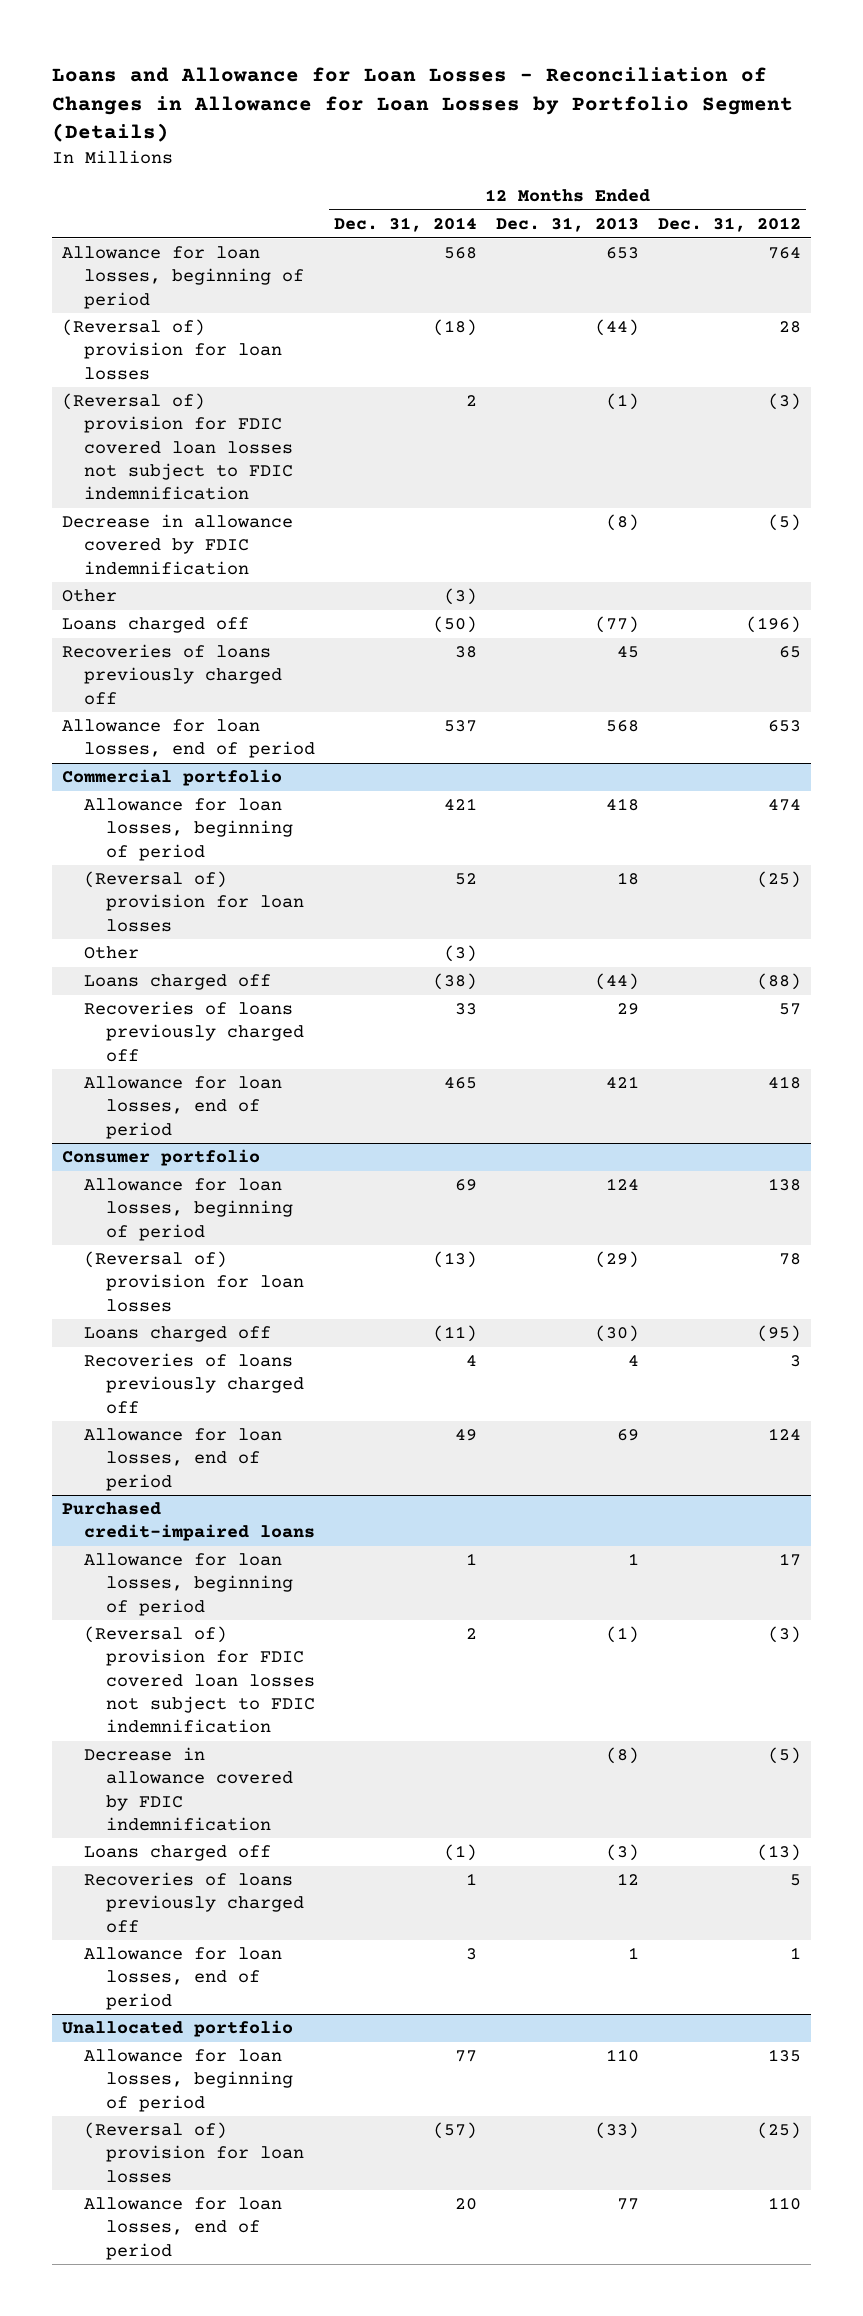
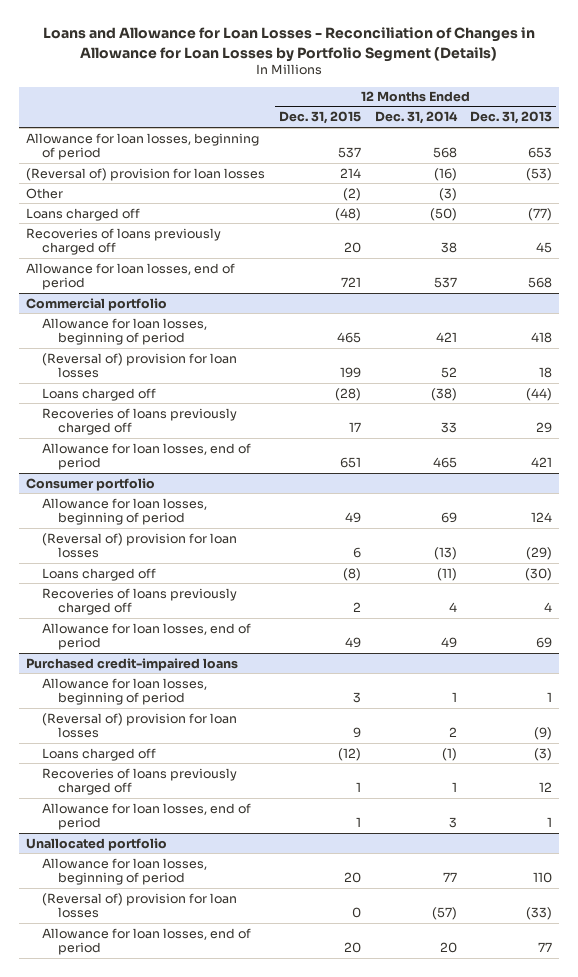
- | 12 Months Ended Dec. 31, 2014 | 12 Months Ended Dec. 31, 2013 | 12 Months Ended Dec. 31, 2012
+ | 12 Months Ended Dec. 31, 2015 | 12 Months Ended Dec. 31, 2014 | 12 Months Ended Dec. 31, 2013
- (Reversal of) provision for loan losses | (18) | (44) | 28
- (Reversal of) provision for FDIC covered loan losses not subject to FDIC indemnification | 2 | (1) | (3)
- Decrease in allowance covered by FDIC indemnification | | (8) | (5)
+ (Reversal of) provision for loan losses | 214 | (16) | (53)
@ Commercial portfolio
- Other | (3) | |
@ Purchased credit-impaired loans
- (Reversal of) provision for FDIC covered loan losses not subject to FDIC indemnification | 2 | (1) | (3)
- Decrease in allowance covered by FDIC indemnification | | (8) | (5)
+ (Reversal of) provision for loan losses | 9 | 2 | (9)

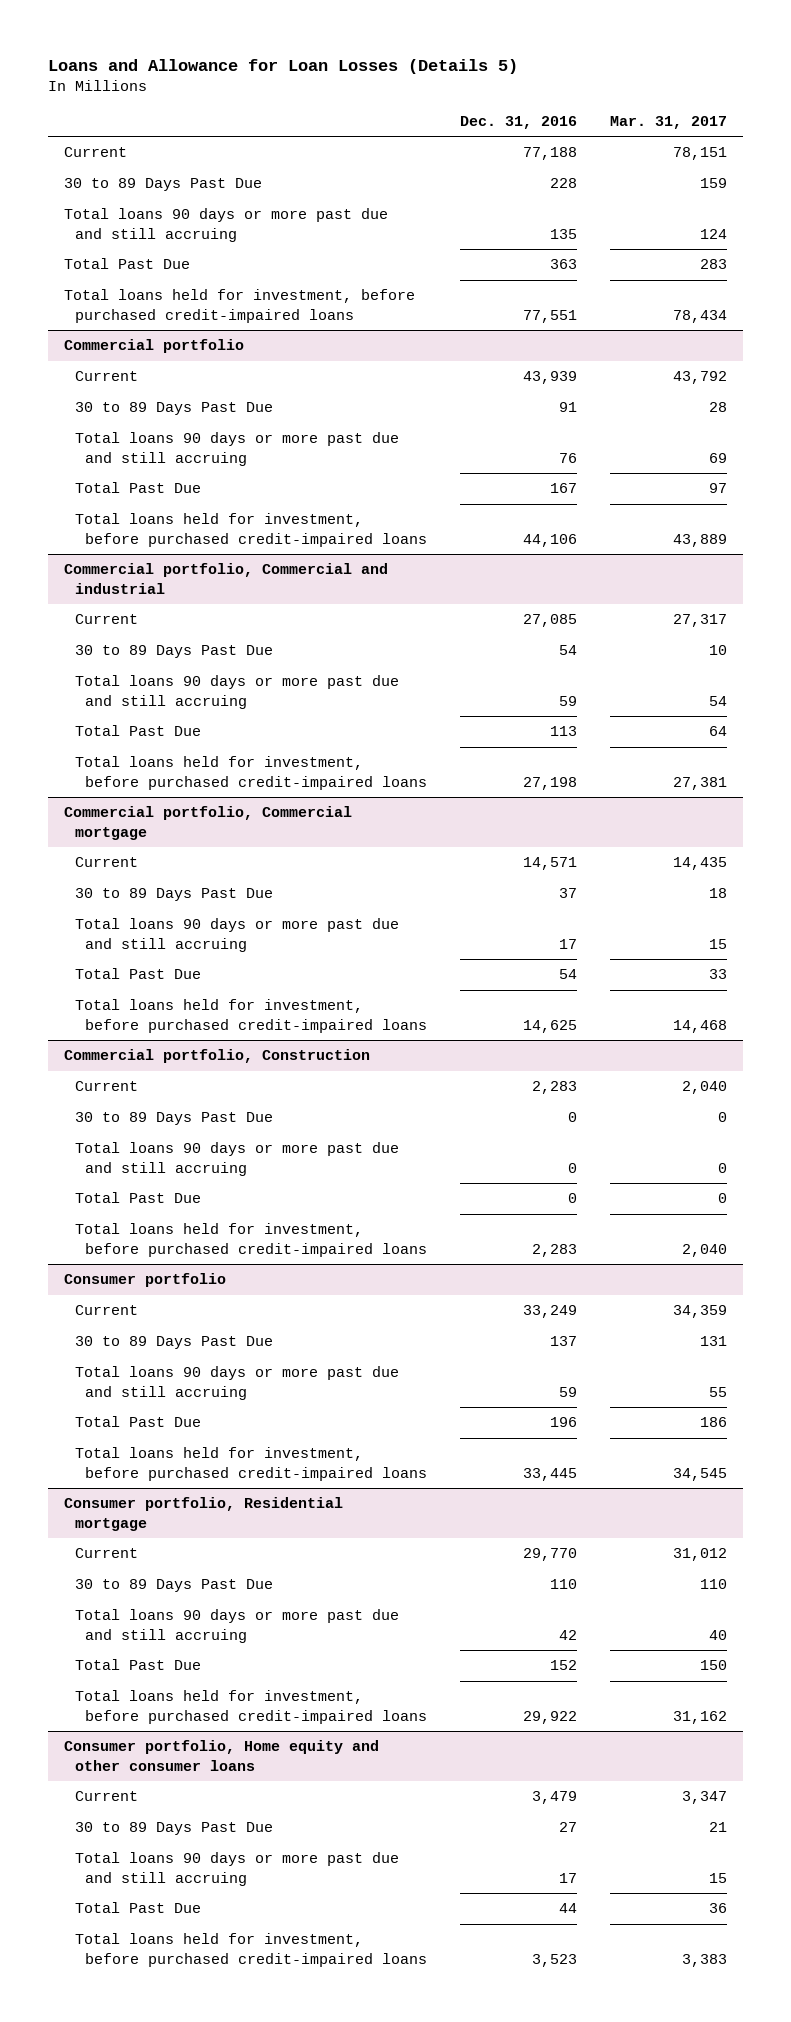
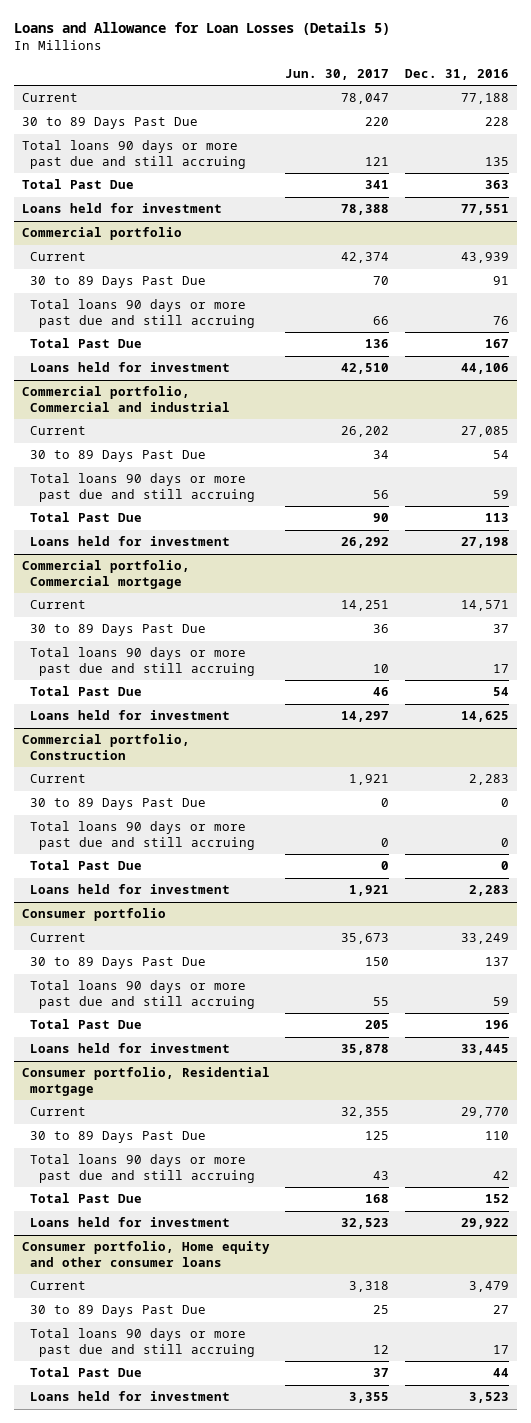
- | Dec. 31, 2016 | Mar. 31, 2017
+ | Jun. 30, 2017 | Dec. 31, 2016
- Total loans held for investment, before purchased credit-impaired loans | 77,551 | 78,434
+ Loans held for investment | 78,388 | 77,551
@ Commercial portfolio
- Total loans held for investment, before purchased credit-impaired loans | 44,106 | 43,889
+ Loans held for investment | 42,510 | 44,106
@ Commercial portfolio, Commercial and industrial
- Total loans held for investment, before purchased credit-impaired loans | 27,198 | 27,381
+ Loans held for investment | 26,292 | 27,198
@ Commercial portfolio, Commercial mortgage
- Total loans held for investment, before purchased credit-impaired loans | 14,625 | 14,468
+ Loans held for investment | 14,297 | 14,625
@ Commercial portfolio, Construction
- Total loans held for investment, before purchased credit-impaired loans | 2,283 | 2,040
+ Loans held for investment | 1,921 | 2,283
@ Consumer portfolio
- Total loans held for investment, before purchased credit-impaired loans | 33,445 | 34,545
+ Loans held for investment | 35,878 | 33,445
@ Consumer portfolio, Residential mortgage
- Total loans held for investment, before purchased credit-impaired loans | 29,922 | 31,162
+ Loans held for investment | 32,523 | 29,922
@ Consumer portfolio, Home equity and other consumer loans
- Total loans held for investment, before purchased credit-impaired loans | 3,523 | 3,383
+ Loans held for investment | 3,355 | 3,523

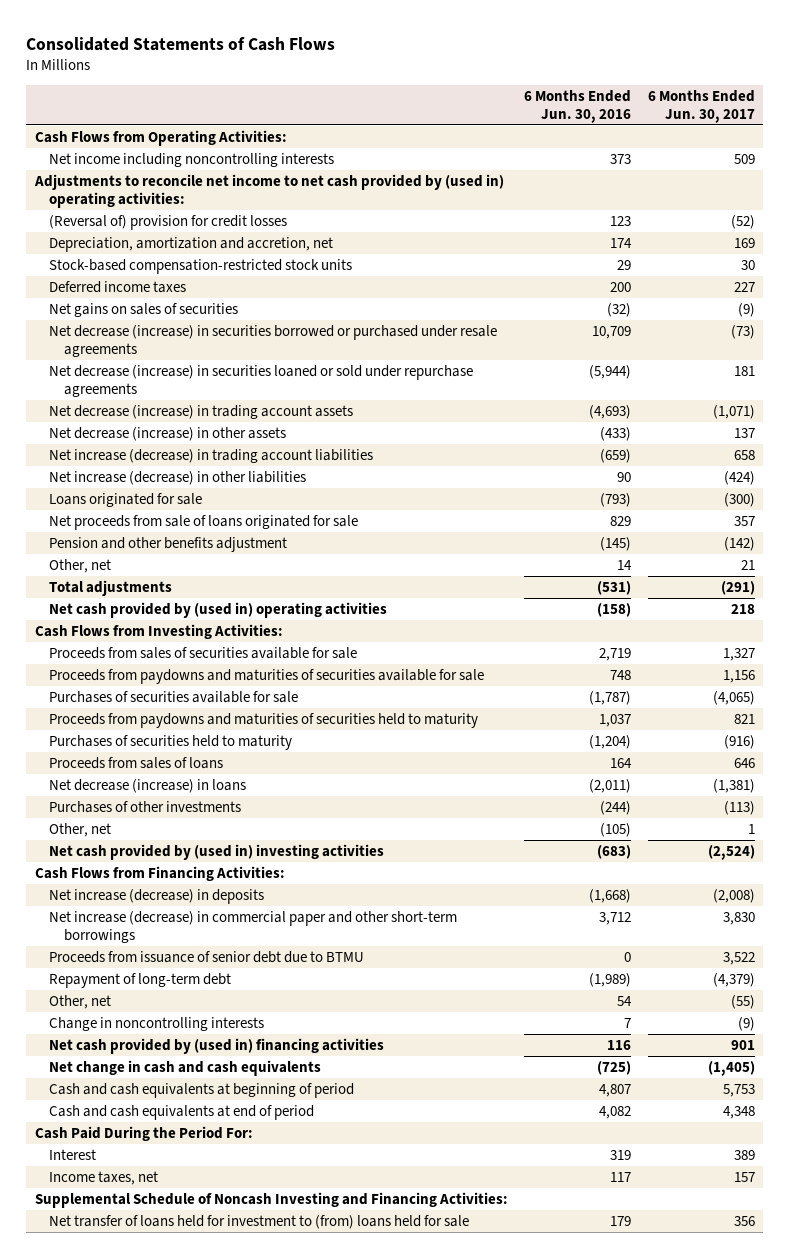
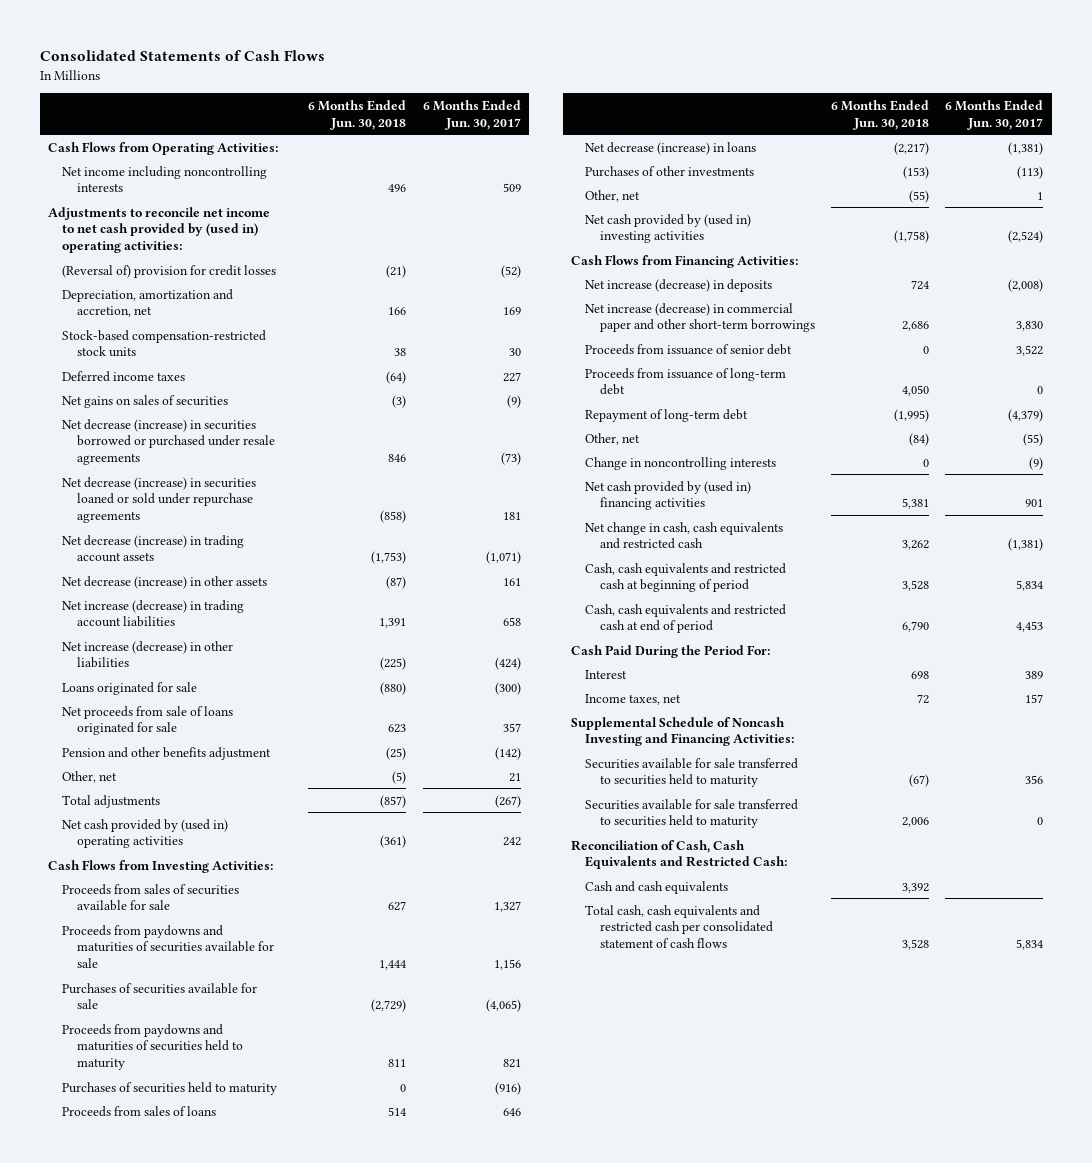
- | 6 Months Ended Jun. 30, 2016 | 6 Months Ended Jun. 30, 2017
+ | 6 Months Ended Jun. 30, 2018 | 6 Months Ended Jun. 30, 2017
- Net decrease (increase) in other assets | (433) | 137
+ Net decrease (increase) in other assets | (87) | 161
- Total adjustments | (531) | (291)
- Net cash provided by (used in) operating activities | (158) | 218
+ Total adjustments | (857) | (267)
+ Net cash provided by (used in) operating activities | (361) | 242
- Proceeds from issuance of senior debt due to BTMU | 0 | 3,522
+ Proceeds from issuance of senior debt | 0 | 3,522
+ Proceeds from issuance of long-term debt | 4,050 | 0
- Net change in cash and cash equivalents | (725) | (1,405)
- Cash and cash equivalents at beginning of period | 4,807 | 5,753
- Cash and cash equivalents at end of period | 4,082 | 4,348
+ Net change in cash, cash equivalents and restricted cash | 3,262 | (1,381)
+ Cash, cash equivalents and restricted cash at beginning of period | 3,528 | 5,834
+ Cash, cash equivalents and restricted cash at end of period | 6,790 | 4,453
- Net transfer of loans held for investment to (from) loans held for sale | 179 | 356
+ Securities available for sale transferred to securities held to maturity | (67) | 356
+ Securities available for sale transferred to securities held to maturity | 2,006 | 0
+ Reconciliation of Cash, Cash Equivalents and Restricted Cash:
+ Cash and cash equivalents | 3,392 |
+ Total cash, cash equivalents and restricted cash per consolidated statement of cash flows | 3,528 | 5,834

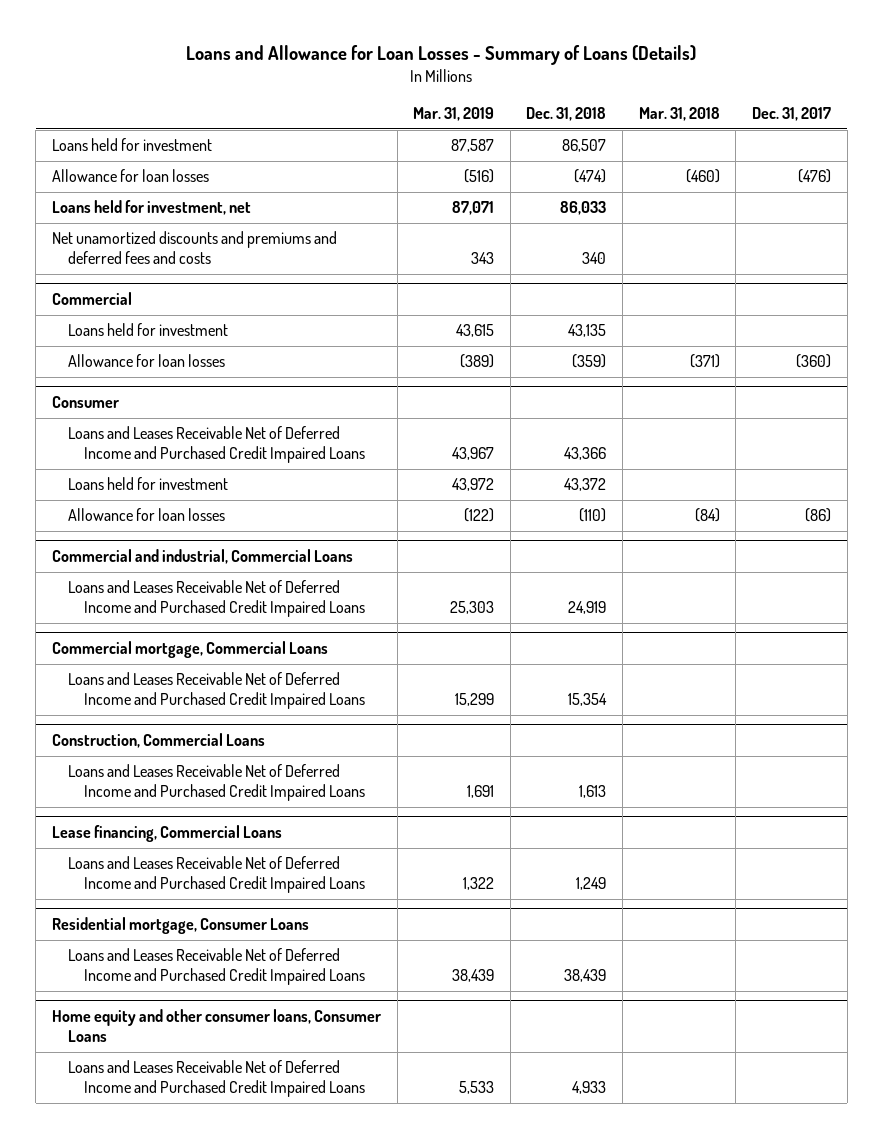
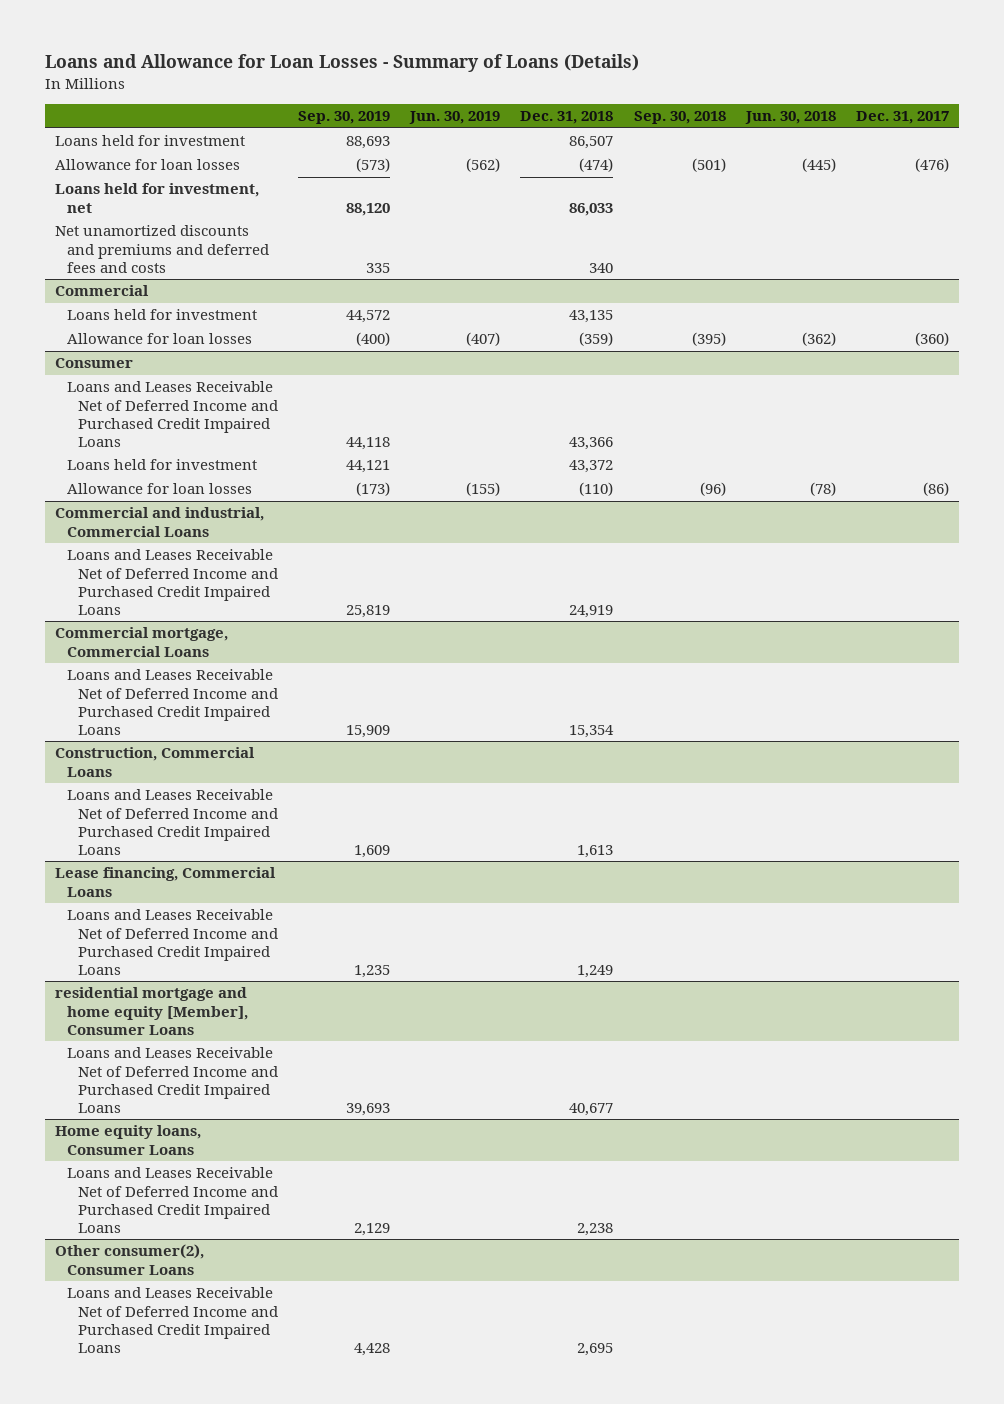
- | Mar. 31, 2019 | Dec. 31, 2018 | Mar. 31, 2018 | Dec. 31, 2017
+ | Sep. 30, 2019 | Jun. 30, 2019 | Dec. 31, 2018 | Sep. 30, 2018 | Jun. 30, 2018 | Dec. 31, 2017
- Residential mortgage, Consumer Loans
- Loans and Leases Receivable Net of Deferred Income and Purchased Credit Impaired Loans | 38,439 | 38,439 | |
- Home equity and other consumer loans, Consumer Loans
- Loans and Leases Receivable Net of Deferred Income and Purchased Credit Impaired Loans | 5,533 | 4,933 | |
+ residential mortgage and home equity [Member], Consumer Loans
+ Loans and Leases Receivable Net of Deferred Income and Purchased Credit Impaired Loans | 39,693 | | 40,677 | | |
+ Home equity loans, Consumer Loans
+ Loans and Leases Receivable Net of Deferred Income and Purchased Credit Impaired Loans | 2,129 | | 2,238 | | |
+ Other consumer(2), Consumer Loans
+ Loans and Leases Receivable Net of Deferred Income and Purchased Credit Impaired Loans | 4,428 | | 2,695 | | |

